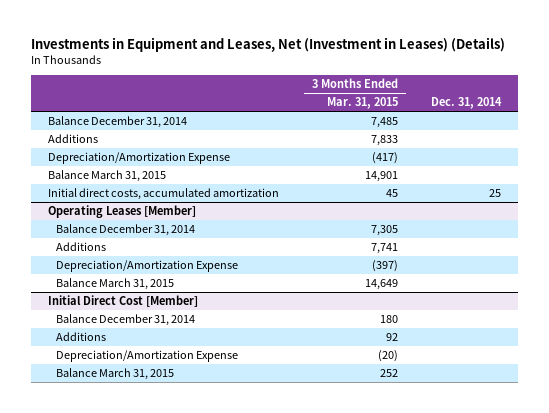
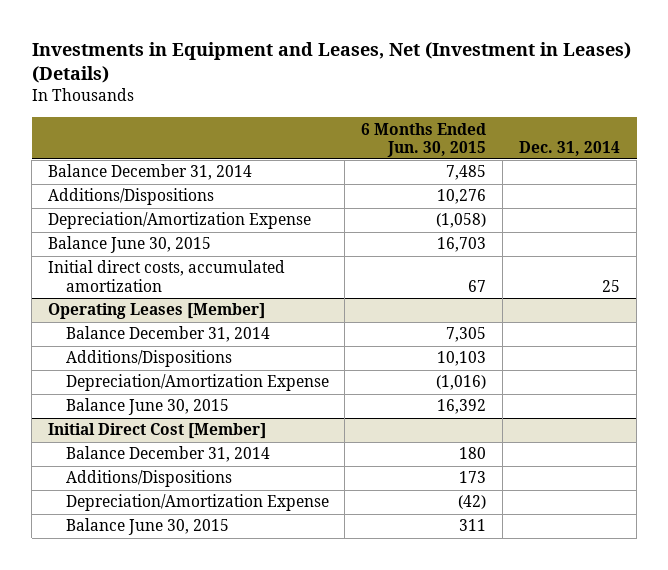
- | 3 Months Ended Mar. 31, 2015 | Dec. 31, 2014
+ | 6 Months Ended Jun. 30, 2015 | Dec. 31, 2014
- Additions | 7,833 |
+ Additions/Dispositions | 10,276 |
- Balance March 31, 2015 | 14,901 |
+ Balance June 30, 2015 | 16,703 |
@ Operating Leases [Member]
- Additions | 7,741 |
+ Additions/Dispositions | 10,103 |
- Balance March 31, 2015 | 14,649 |
+ Balance June 30, 2015 | 16,392 |
@ Initial Direct Cost [Member]
- Additions | 92 |
+ Additions/Dispositions | 173 |
- Balance March 31, 2015 | 252 |
+ Balance June 30, 2015 | 311 |

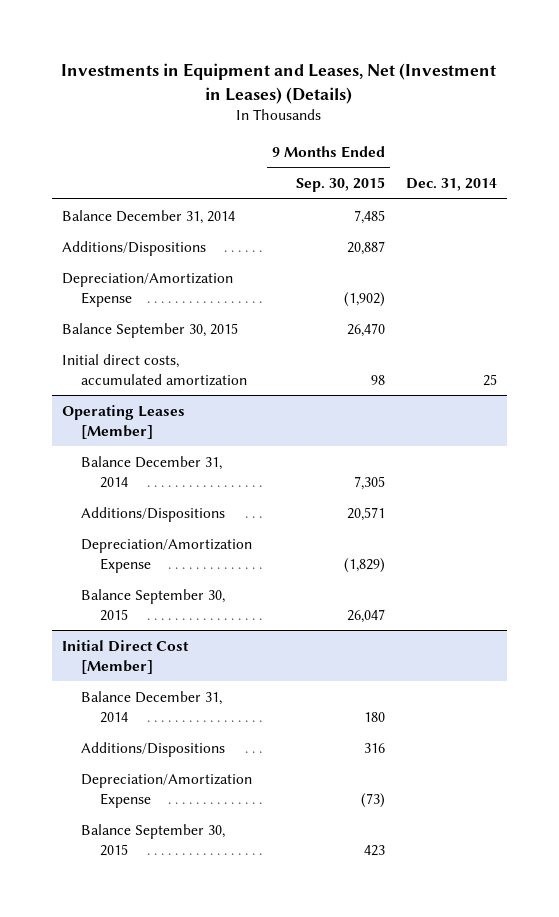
- | 6 Months Ended Jun. 30, 2015 | Dec. 31, 2014
+ | 9 Months Ended Sep. 30, 2015 | Dec. 31, 2014
- Balance June 30, 2015 | 16,703 |
+ Balance September 30, 2015 | 26,470 |
@ Operating Leases [Member]
- Balance June 30, 2015 | 16,392 |
+ Balance September 30, 2015 | 26,047 |
@ Initial Direct Cost [Member]
- Balance June 30, 2015 | 311 |
+ Balance September 30, 2015 | 423 |

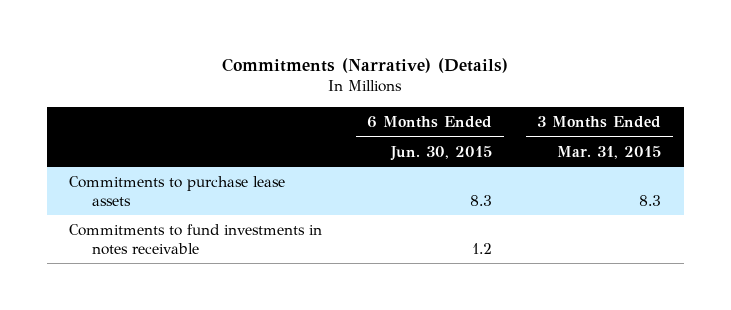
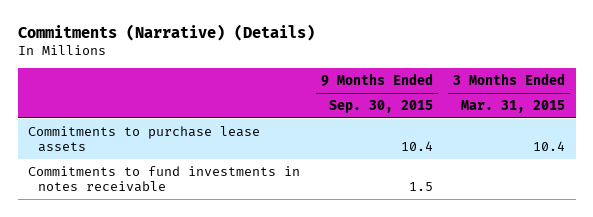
- | 6 Months Ended Jun. 30, 2015 | 3 Months Ended Mar. 31, 2015
+ | 9 Months Ended Sep. 30, 2015 | 3 Months Ended Mar. 31, 2015
- Commitments to purchase lease assets | 8.3 | 8.3
+ Commitments to purchase lease assets | 10.4 | 10.4

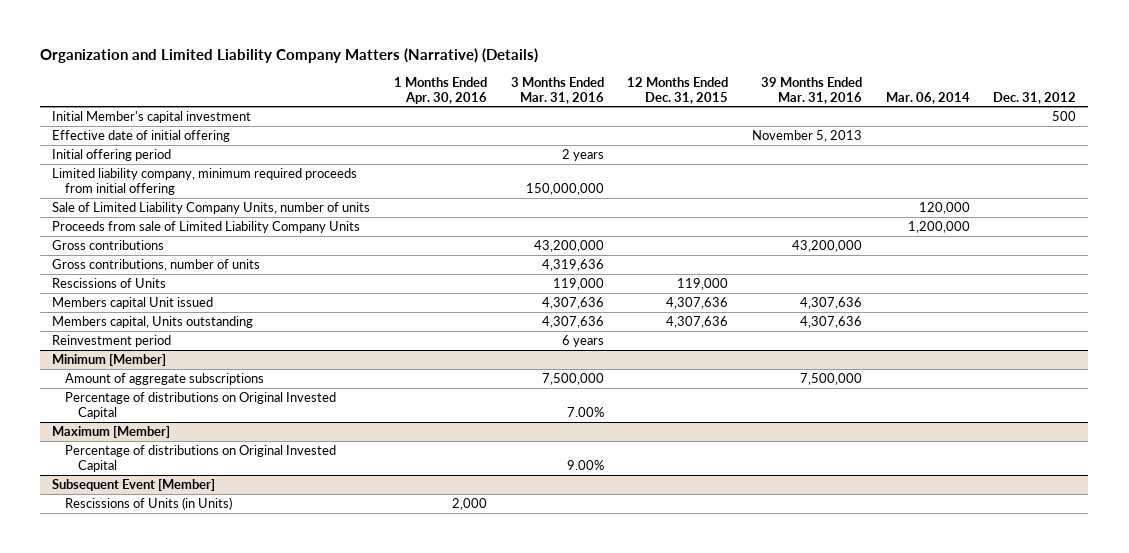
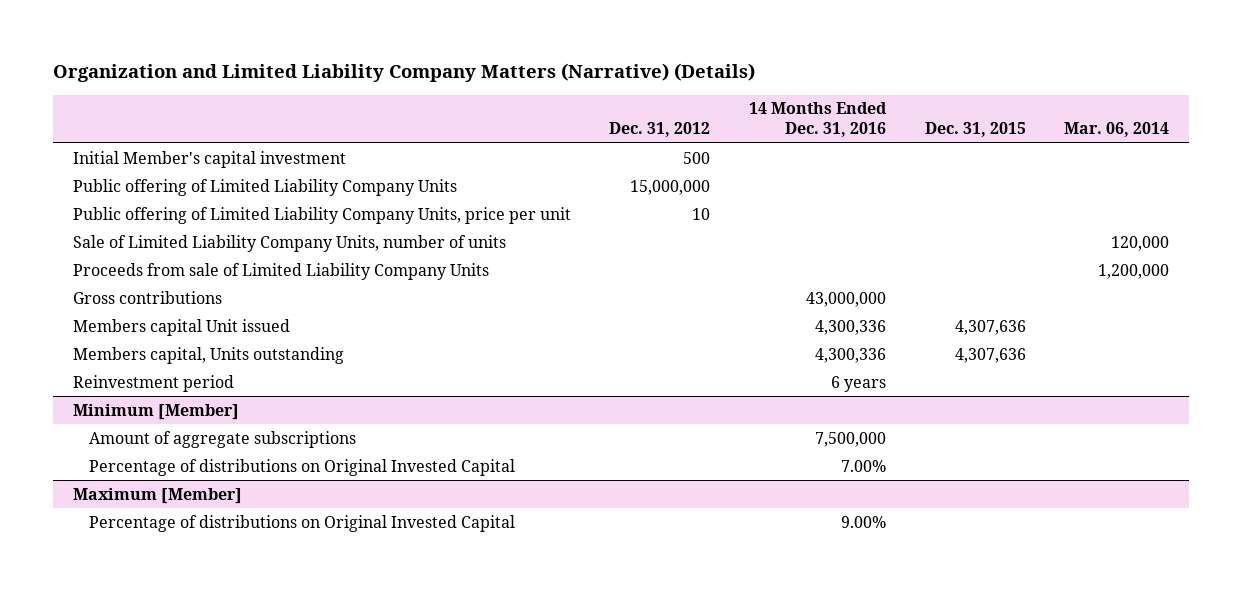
- | 1 Months Ended Apr. 30, 2016 | 3 Months Ended Mar. 31, 2016 | 12 Months Ended Dec. 31, 2015 | 39 Months Ended Mar. 31, 2016 | Mar. 06, 2014 | Dec. 31, 2012
+ | Dec. 31, 2012 | 14 Months Ended Dec. 31, 2016 | Dec. 31, 2015 | Mar. 06, 2014
- Effective date of initial offering | | | | November 5, 2013 | |
- Initial offering period | | 2 years | | | |
- Limited liability company, minimum required proceeds from initial offering | | 150,000,000 | | | |
+ Public offering of Limited Liability Company Units | 15,000,000 | | |
+ Public offering of Limited Liability Company Units, price per unit | 10 | | |
- Gross contributions, number of units | | 4,319,636 | | | |
- Rescissions of Units | | 119,000 | 119,000 | | |
- Subsequent Event [Member]
- Rescissions of Units (in Units) | 2,000 | | | | |

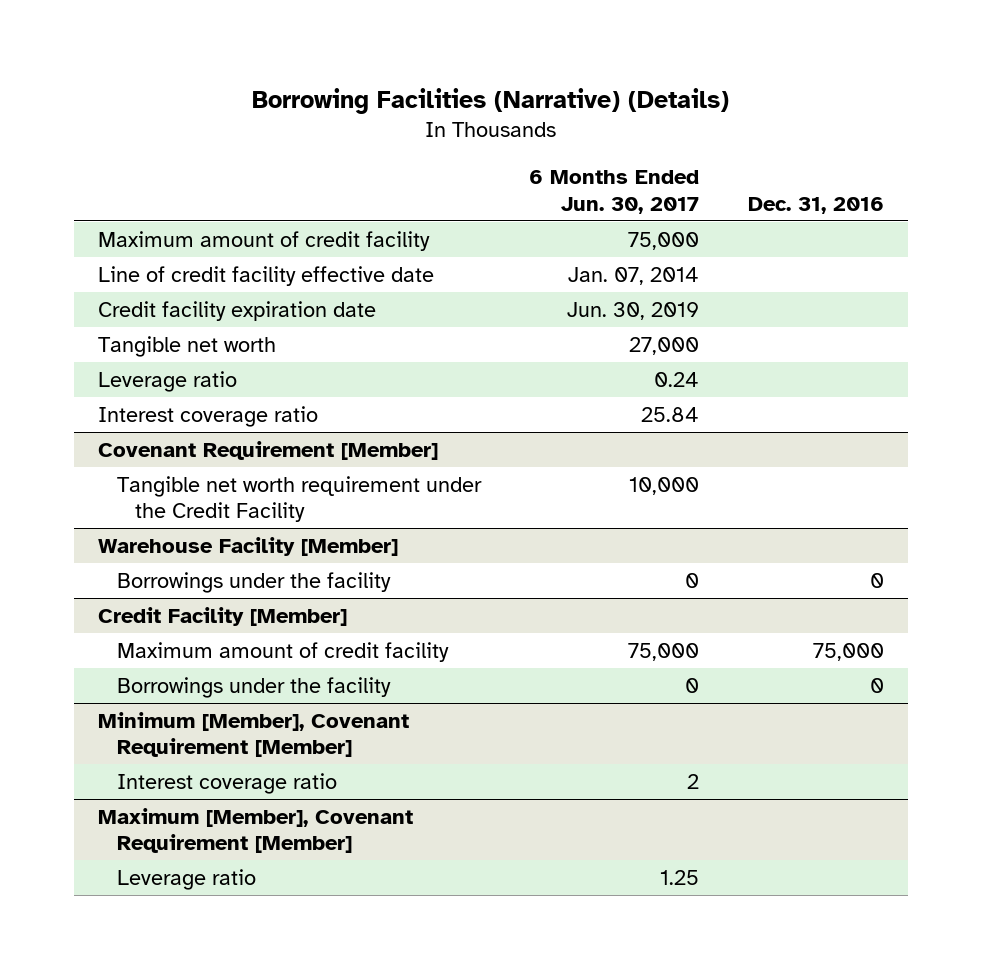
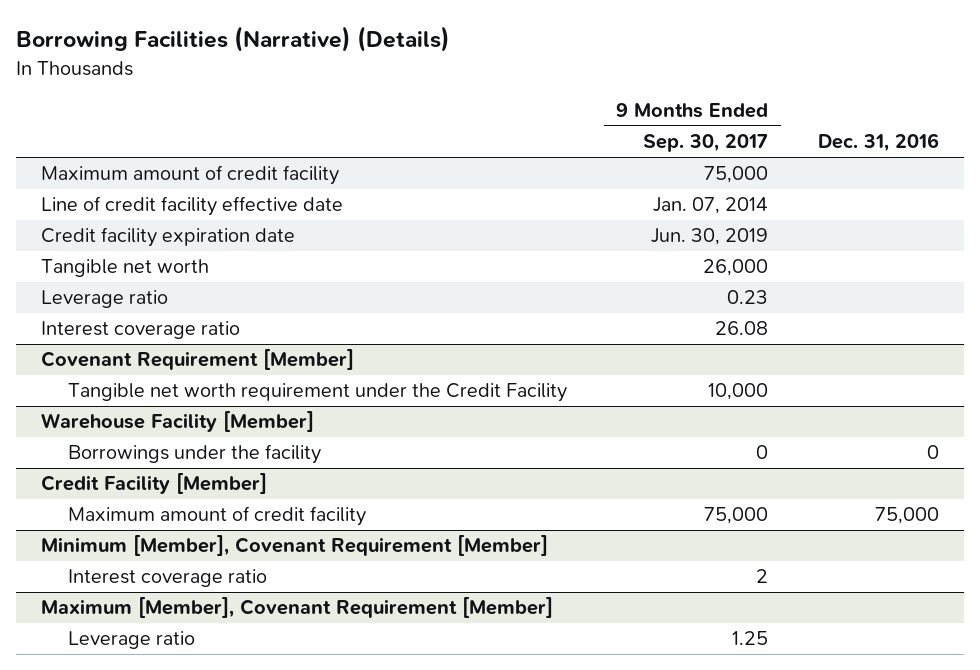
- | 6 Months Ended Jun. 30, 2017 | Dec. 31, 2016
+ | 9 Months Ended Sep. 30, 2017 | Dec. 31, 2016
@ Credit Facility [Member]
- Borrowings under the facility | 0 | 0

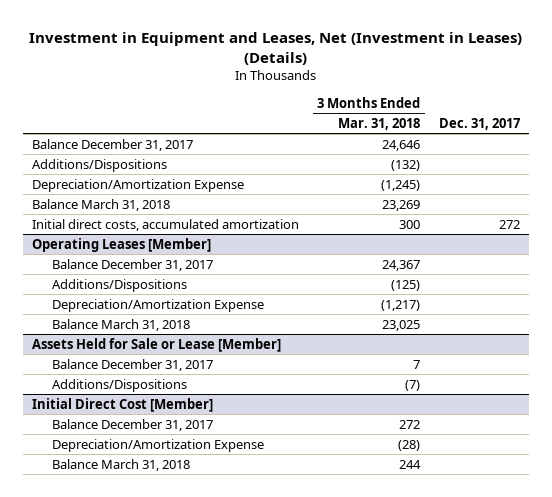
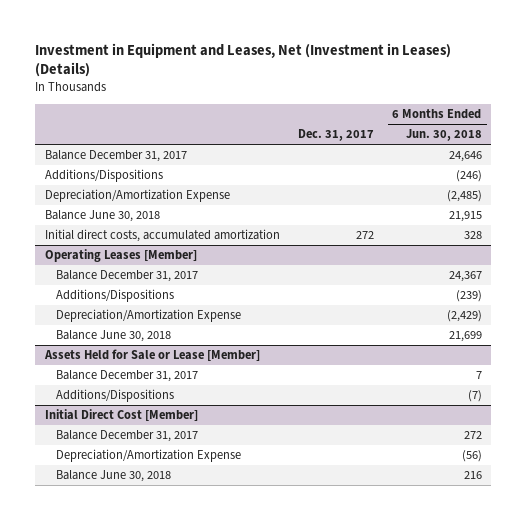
- | 3 Months Ended Mar. 31, 2018 | Dec. 31, 2017
+ | Dec. 31, 2017 | 6 Months Ended Jun. 30, 2018
- Balance March 31, 2018 | 23,269 |
+ Balance June 30, 2018 | | 21,915
@ Operating Leases [Member]
- Balance March 31, 2018 | 23,025 |
+ Balance June 30, 2018 | | 21,699
@ Initial Direct Cost [Member]
- Balance March 31, 2018 | 244 |
+ Balance June 30, 2018 | | 216

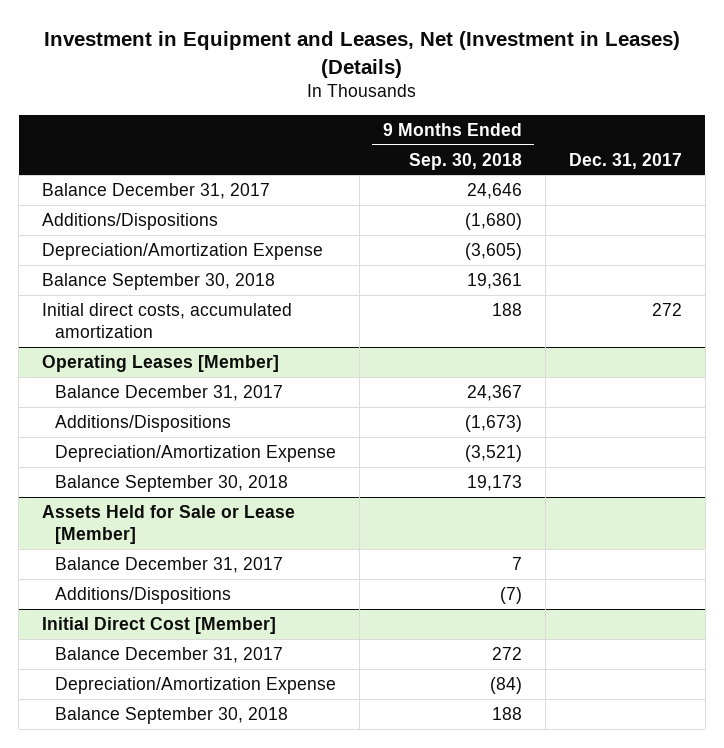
- | Dec. 31, 2017 | 6 Months Ended Jun. 30, 2018
+ | 9 Months Ended Sep. 30, 2018 | Dec. 31, 2017
- Balance June 30, 2018 | | 21,915
+ Balance September 30, 2018 | 19,361 |
@ Operating Leases [Member]
- Balance June 30, 2018 | | 21,699
+ Balance September 30, 2018 | 19,173 |
@ Initial Direct Cost [Member]
- Balance June 30, 2018 | | 216
+ Balance September 30, 2018 | 188 |

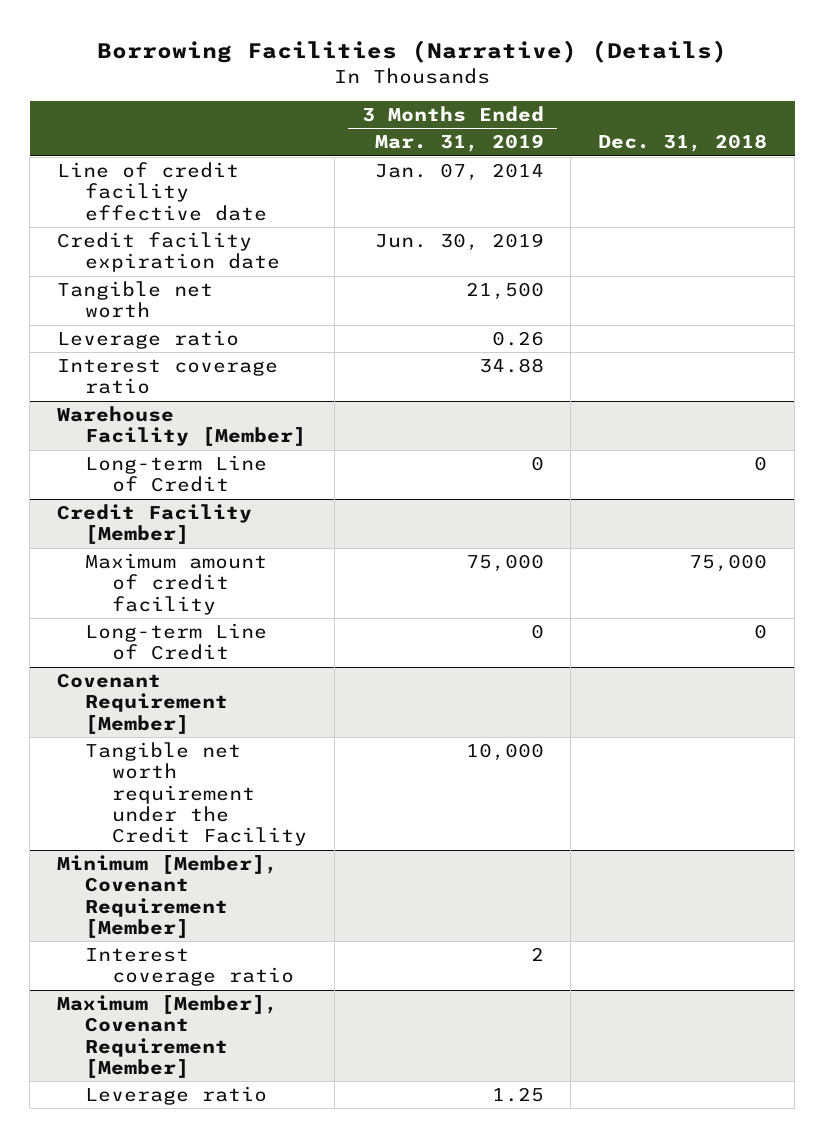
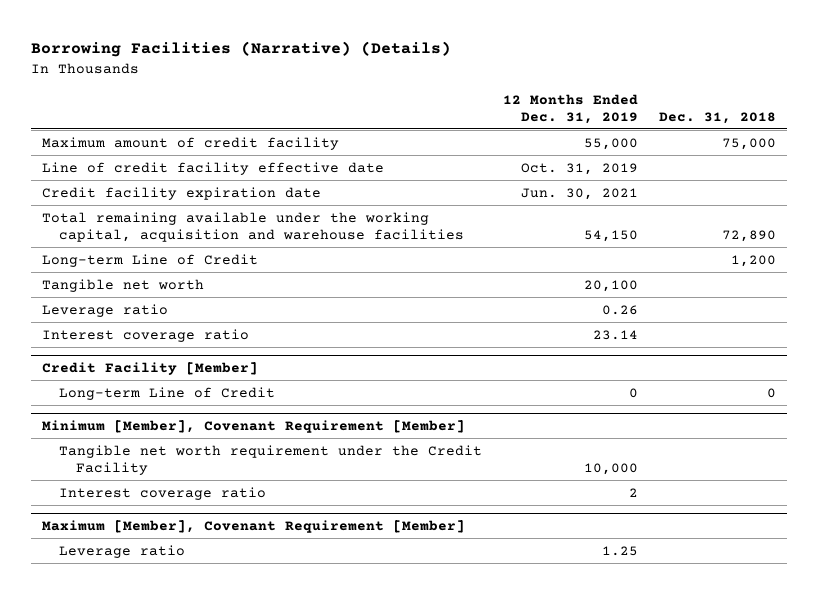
- | 3 Months Ended Mar. 31, 2019 | Dec. 31, 2018
+ | 12 Months Ended Dec. 31, 2019 | Dec. 31, 2018
+ Maximum amount of credit facility | 55,000 | 75,000
+ Total remaining available under the working capital, acquisition and warehouse facilities | 54,150 | 72,890
+ Long-term Line of Credit | | 1,200
- Warehouse Facility [Member]
- Long-term Line of Credit | 0 | 0
@ Credit Facility [Member]
- Maximum amount of credit facility | 75,000 | 75,000
- Covenant Requirement [Member]
- Tangible net worth requirement under the Credit Facility | 10,000 |
@ Minimum [Member], Covenant Requirement [Member]
+ Tangible net worth requirement under the Credit Facility | 10,000 |

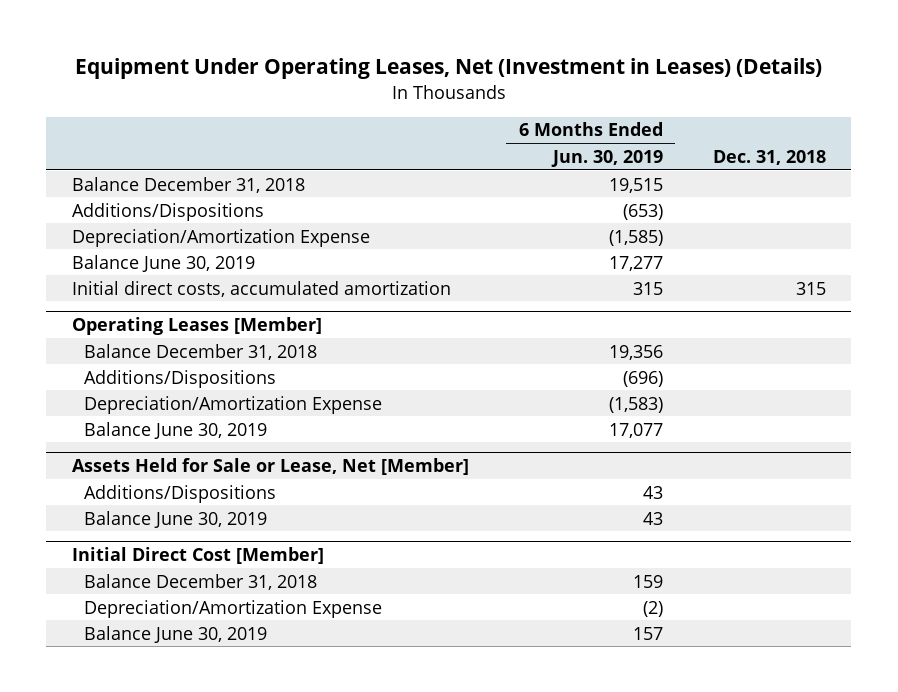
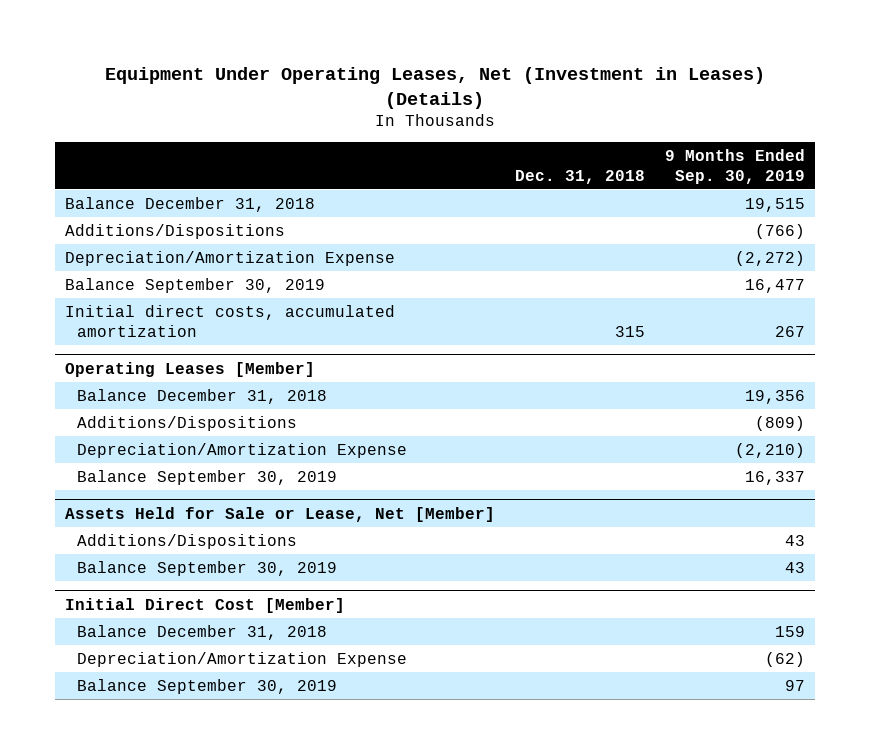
- | 6 Months Ended Jun. 30, 2019 | Dec. 31, 2018
+ | Dec. 31, 2018 | 9 Months Ended Sep. 30, 2019
- Balance June 30, 2019 | 17,277 |
+ Balance September 30, 2019 | | 16,477
@ Operating Leases [Member]
- Balance June 30, 2019 | 17,077 |
+ Balance September 30, 2019 | | 16,337
@ Assets Held for Sale or Lease, Net [Member]
- Balance June 30, 2019 | 43 |
+ Balance September 30, 2019 | | 43
@ Initial Direct Cost [Member]
- Balance June 30, 2019 | 157 |
+ Balance September 30, 2019 | | 97

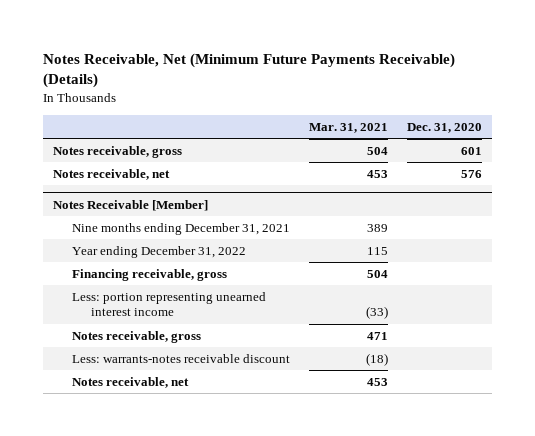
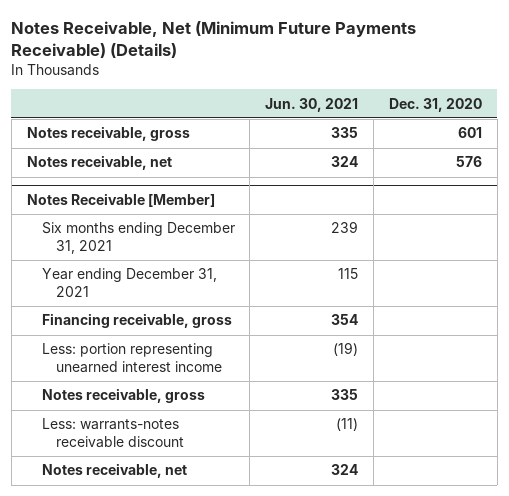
- | Mar. 31, 2021 | Dec. 31, 2020
+ | Jun. 30, 2021 | Dec. 31, 2020
@ Notes Receivable [Member]
- Nine months ending December 31, 2021 | 389 |
- Year ending December 31, 2022 | 115 |
+ Six months ending December 31, 2021 | 239 |
+ Year ending December 31, 2021 | 115 |

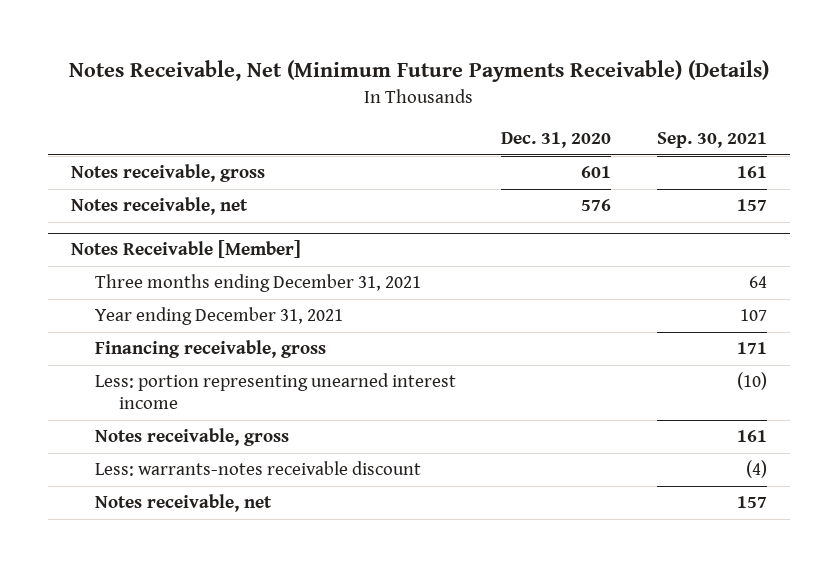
- | Jun. 30, 2021 | Dec. 31, 2020
+ | Dec. 31, 2020 | Sep. 30, 2021
@ Notes Receivable [Member]
- Six months ending December 31, 2021 | 239 |
+ Three months ending December 31, 2021 | | 64

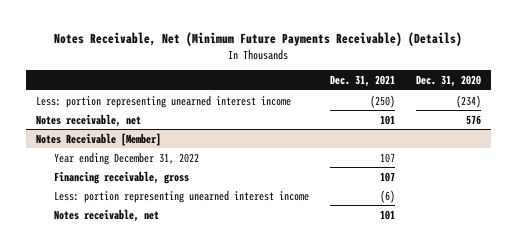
- | Dec. 31, 2020 | Sep. 30, 2021
+ | Dec. 31, 2021 | Dec. 31, 2020
- Notes receivable, gross | 601 | 161
+ Less: portion representing unearned interest income | (250) | (234)
@ Notes Receivable [Member]
- Three months ending December 31, 2021 | | 64
- Year ending December 31, 2021 | | 107
+ Year ending December 31, 2022 | 107 |
- Notes receivable, gross | | 161
- Less: warrants-notes receivable discount | | (4)

